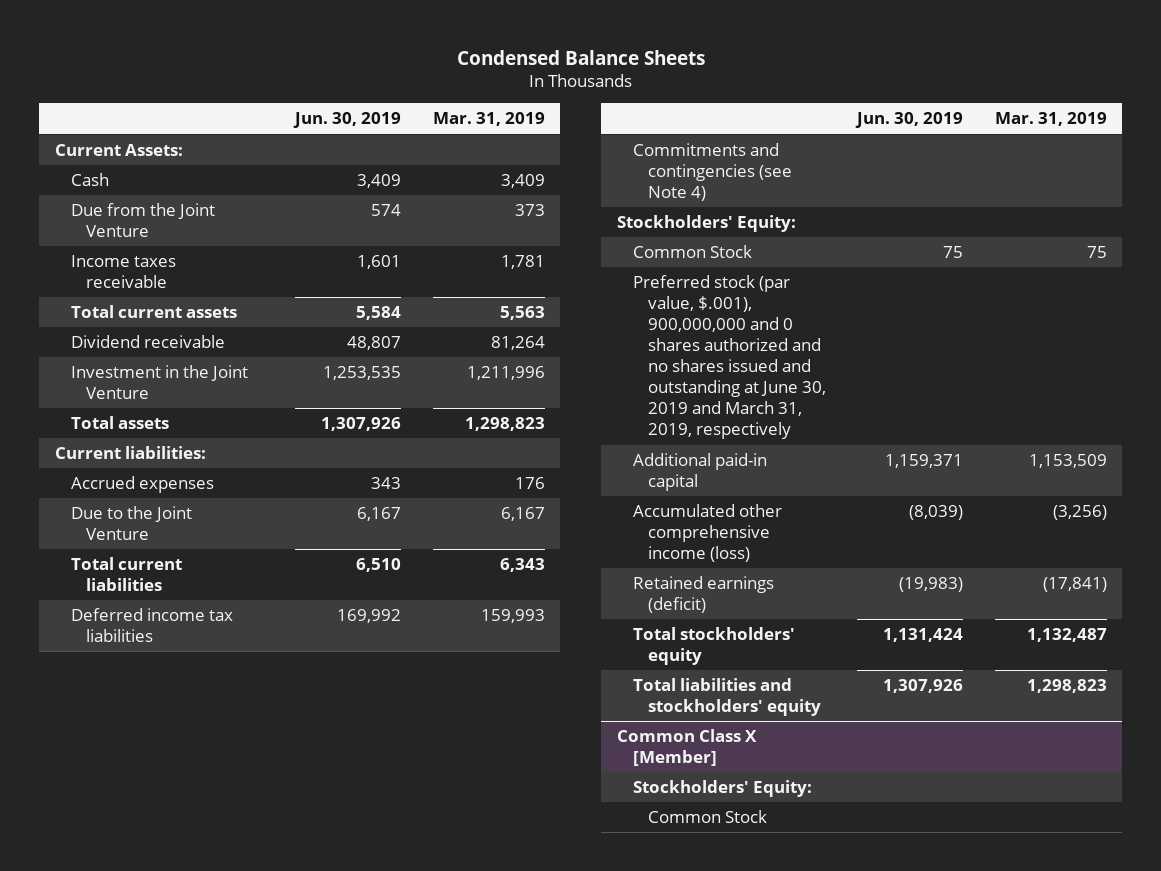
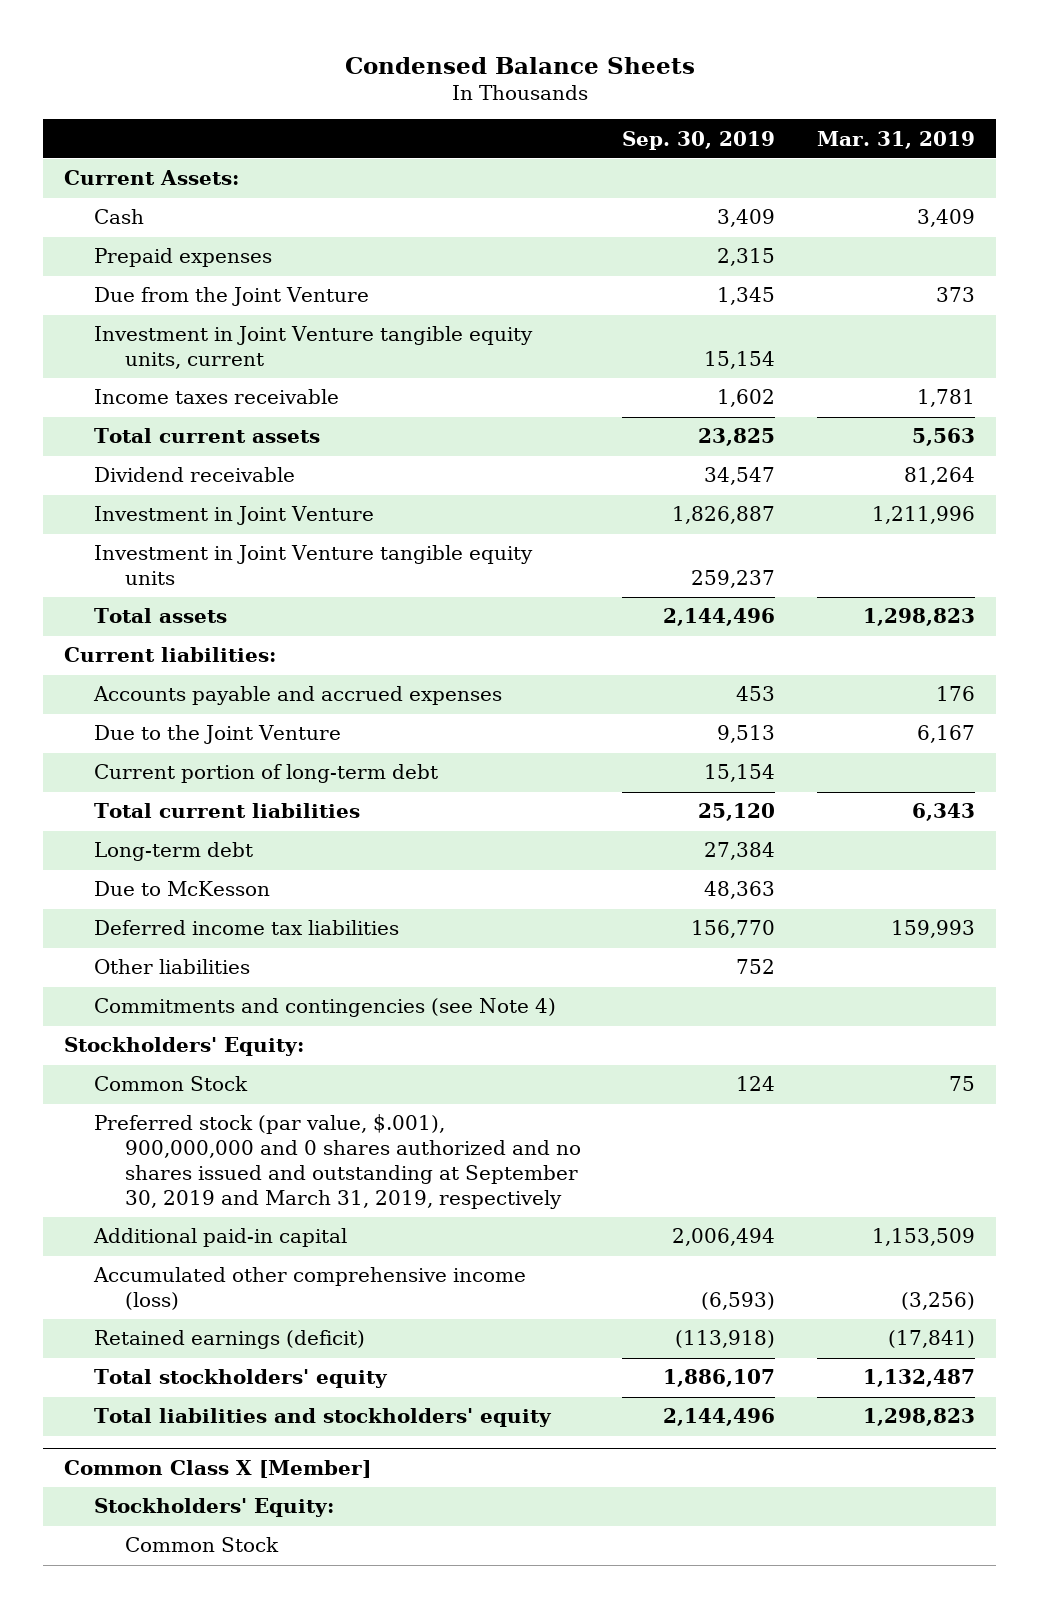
- | Jun. 30, 2019 | Mar. 31, 2019
+ | Sep. 30, 2019 | Mar. 31, 2019
+ Prepaid expenses | 2,315 |
+ Investment in Joint Venture tangible equity units, current | 15,154 |
- Investment in the Joint Venture | 1,253,535 | 1,211,996
+ Investment in Joint Venture | 1,826,887 | 1,211,996
+ Investment in Joint Venture tangible equity units | 259,237 |
- Accrued expenses | 343 | 176
+ Accounts payable and accrued expenses | 453 | 176
+ Current portion of long-term debt | 15,154 |
+ Long-term debt | 27,384 |
+ Due to McKesson | 48,363 |
+ Other liabilities | 752 |
- Preferred stock (par value, $.001), 900,000,000 and 0 shares authorized and no shares issued and outstanding at June 30, 2019 and March 31, 2019, respectively
+ Preferred stock (par value, $.001), 900,000,000 and 0 shares authorized and no shares issued and outstanding at September 30, 2019 and March 31, 2019, respectively

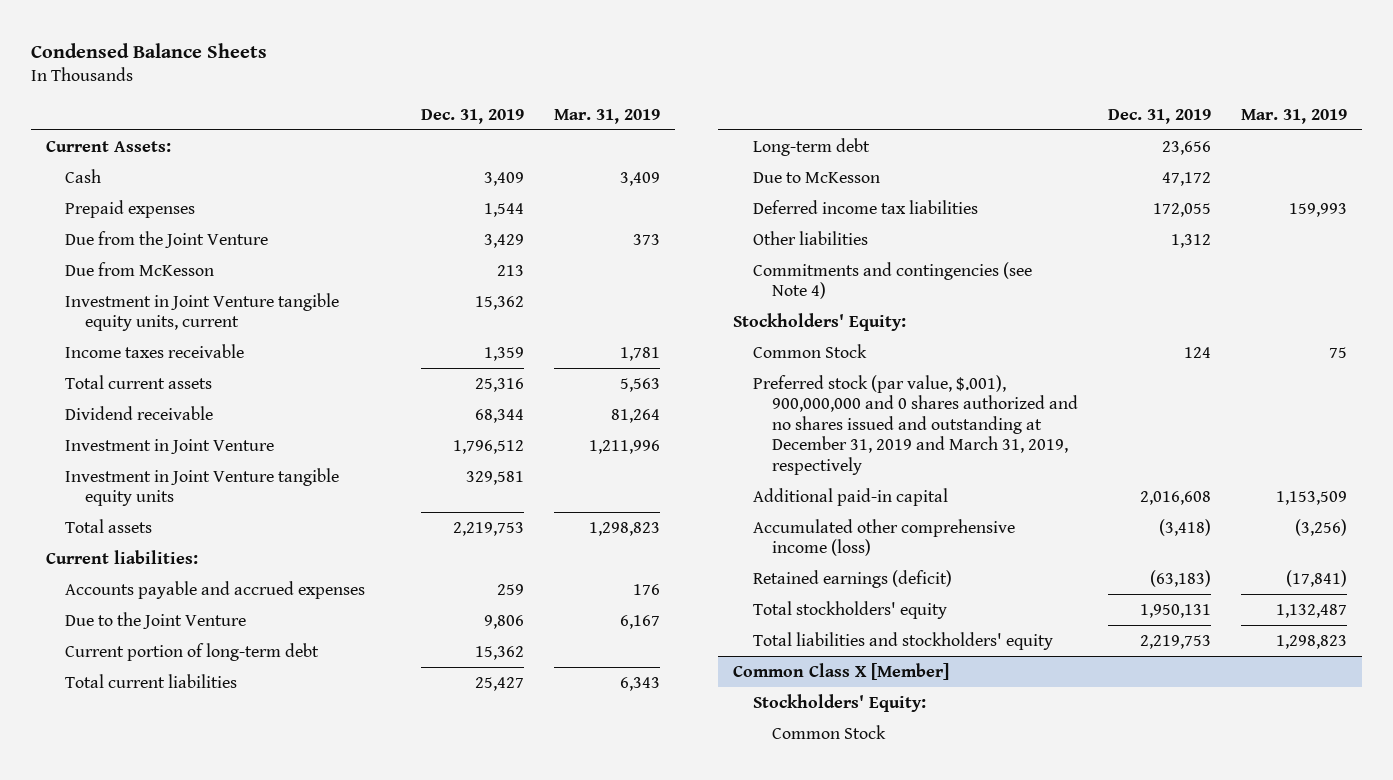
- | Sep. 30, 2019 | Mar. 31, 2019
+ | Dec. 31, 2019 | Mar. 31, 2019
+ Due from McKesson | 213 |
- Preferred stock (par value, $.001), 900,000,000 and 0 shares authorized and no shares issued and outstanding at September 30, 2019 and March 31, 2019, respectively
+ Preferred stock (par value, $.001), 900,000,000 and 0 shares authorized and no shares issued and outstanding at December 31, 2019 and March 31, 2019, respectively

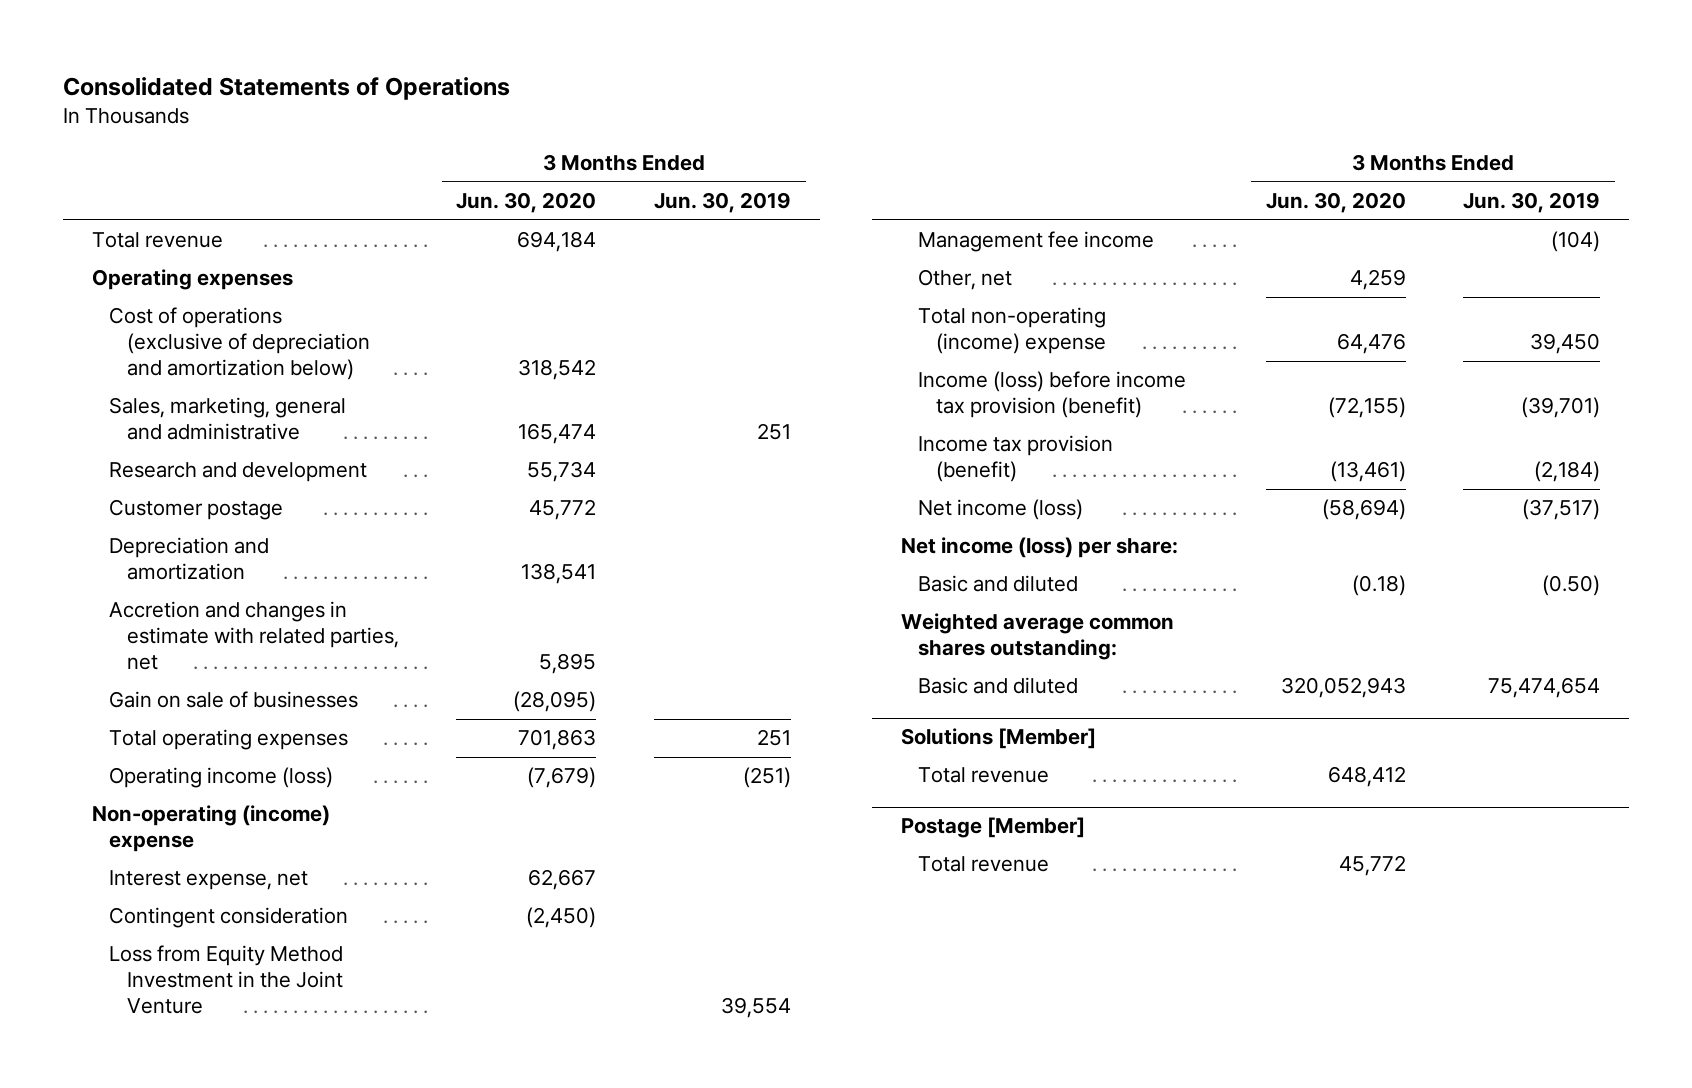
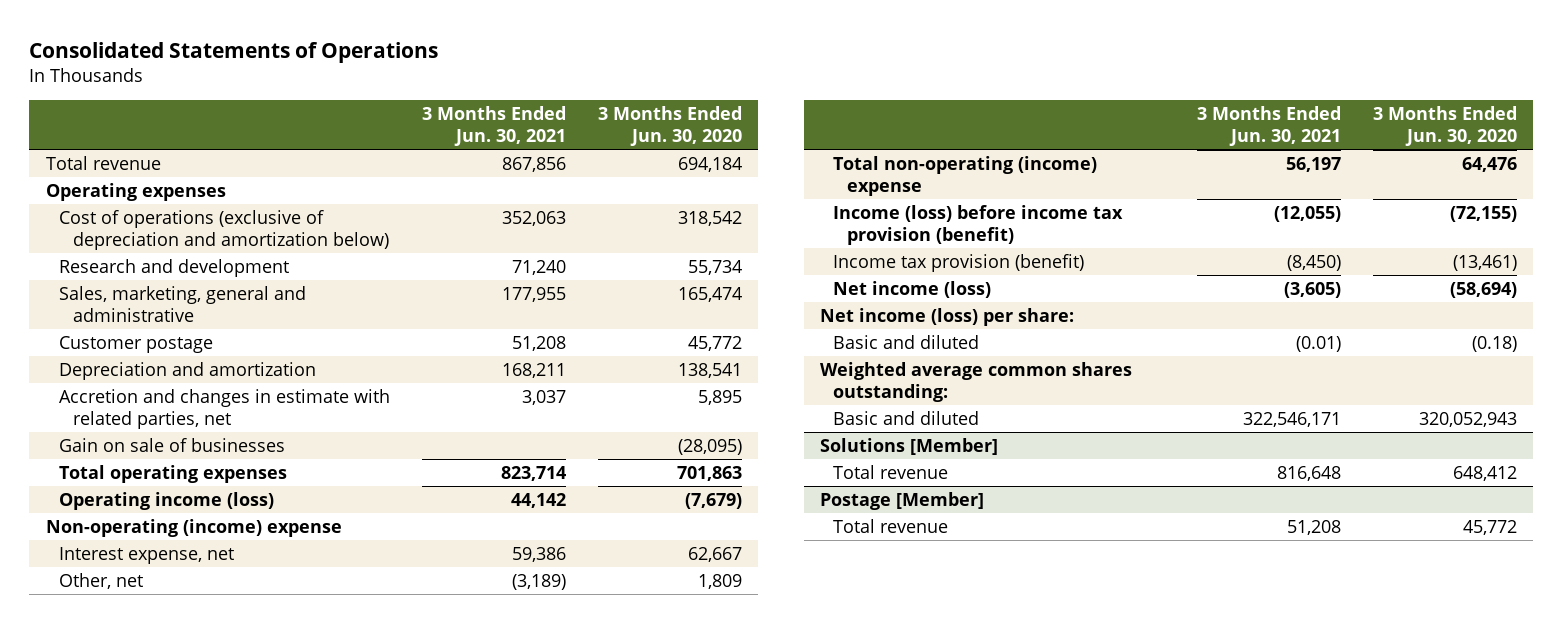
- | 3 Months Ended Jun. 30, 2020 | 3 Months Ended Jun. 30, 2019
+ | 3 Months Ended Jun. 30, 2021 | 3 Months Ended Jun. 30, 2020
moved down: Sales, marketing, general and administrative | 177,955 | 165,474
- Contingent consideration | (2,450) |
- Loss from Equity Method Investment in the Joint Venture | | 39,554
- Management fee income | | (104)
- Other, net | 4,259 |
+ Other, net | (3,189) | 1,809

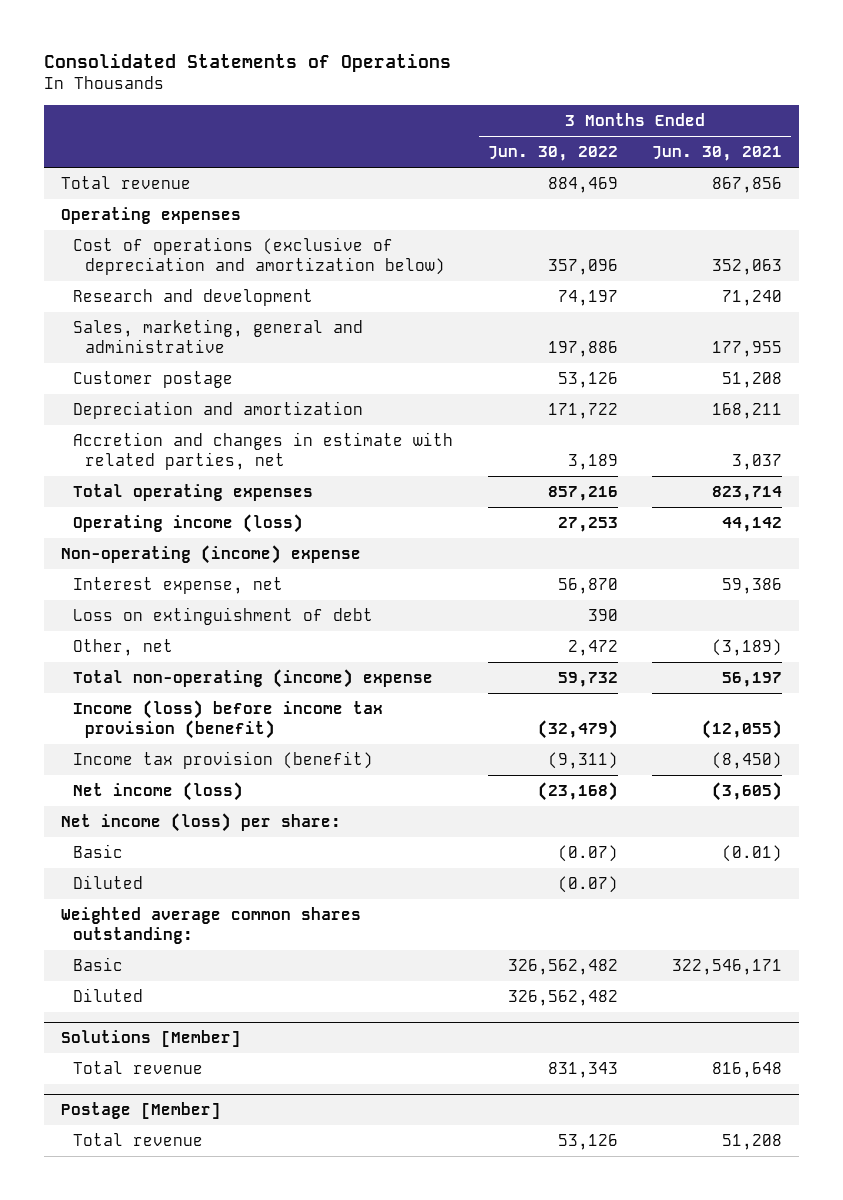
- | 3 Months Ended Jun. 30, 2021 | 3 Months Ended Jun. 30, 2020
+ | 3 Months Ended Jun. 30, 2022 | 3 Months Ended Jun. 30, 2021
- Gain on sale of businesses | | (28,095)
+ Loss on extinguishment of debt | 390 |
- Basic and diluted | (0.01) | (0.18)
+ Basic | (0.07) | (0.01)
+ Diluted | (0.07) |
- Basic and diluted | 322,546,171 | 320,052,943
+ Basic | 326,562,482 | 322,546,171
+ Diluted | 326,562,482 |

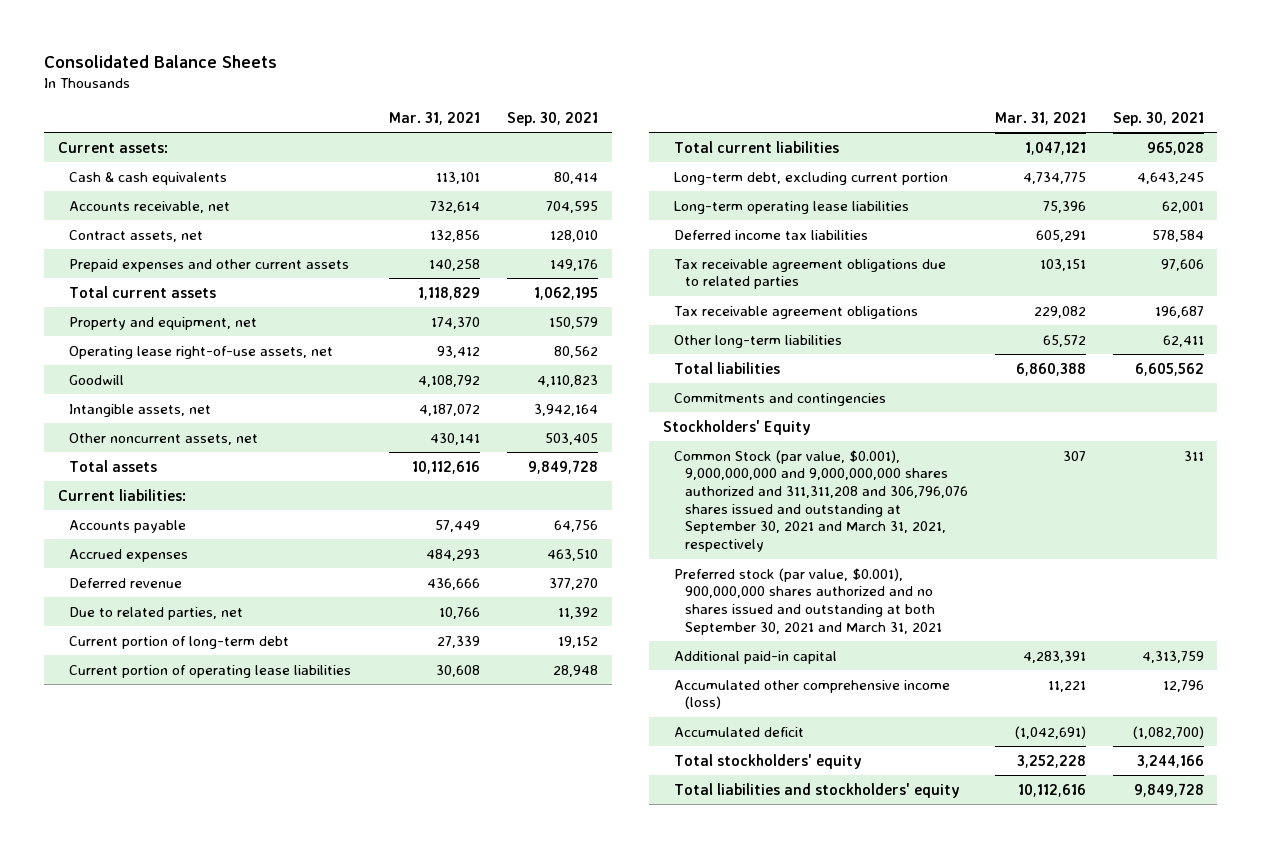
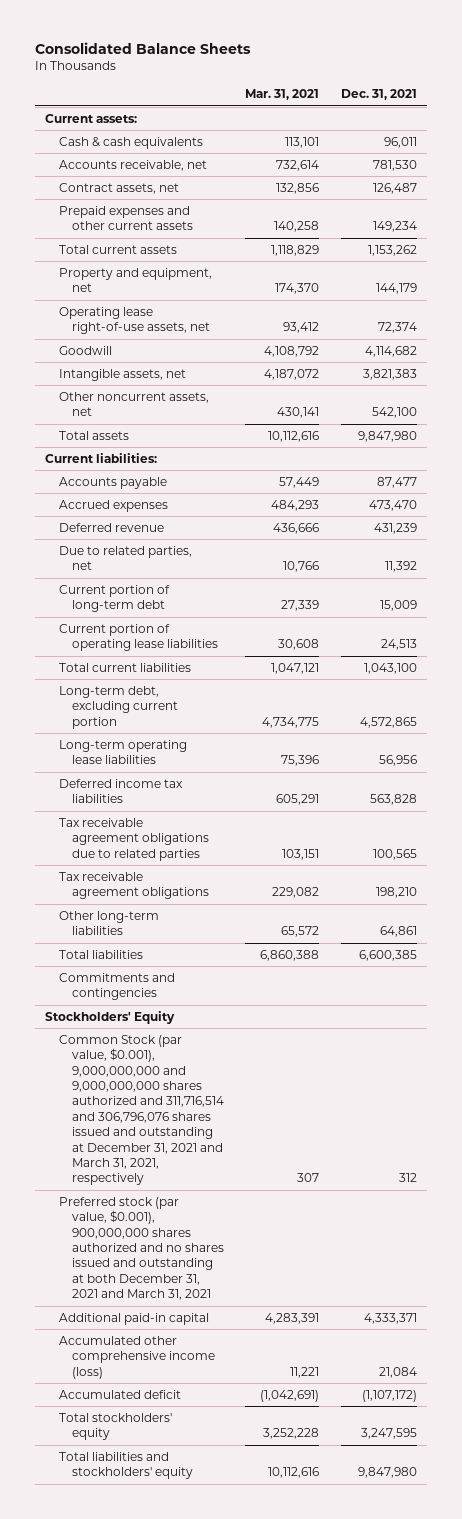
- | Mar. 31, 2021 | Sep. 30, 2021
+ | Mar. 31, 2021 | Dec. 31, 2021
- Common Stock (par value, $0.001), 9,000,000,000 and 9,000,000,000 shares authorized and 311,311,208 and 306,796,076 shares issued and outstanding at September 30, 2021 and March 31, 2021, respectively | 307 | 311
- Preferred stock (par value, $0.001), 900,000,000 shares authorized and no shares issued and outstanding at both September 30, 2021 and March 31, 2021
+ Common Stock (par value, $0.001), 9,000,000,000 and 9,000,000,000 shares authorized and 311,716,514 and 306,796,076 shares issued and outstanding at December 31, 2021 and March 31, 2021, respectively | 307 | 312
+ Preferred stock (par value, $0.001), 900,000,000 shares authorized and no shares issued and outstanding at both December 31, 2021 and March 31, 2021

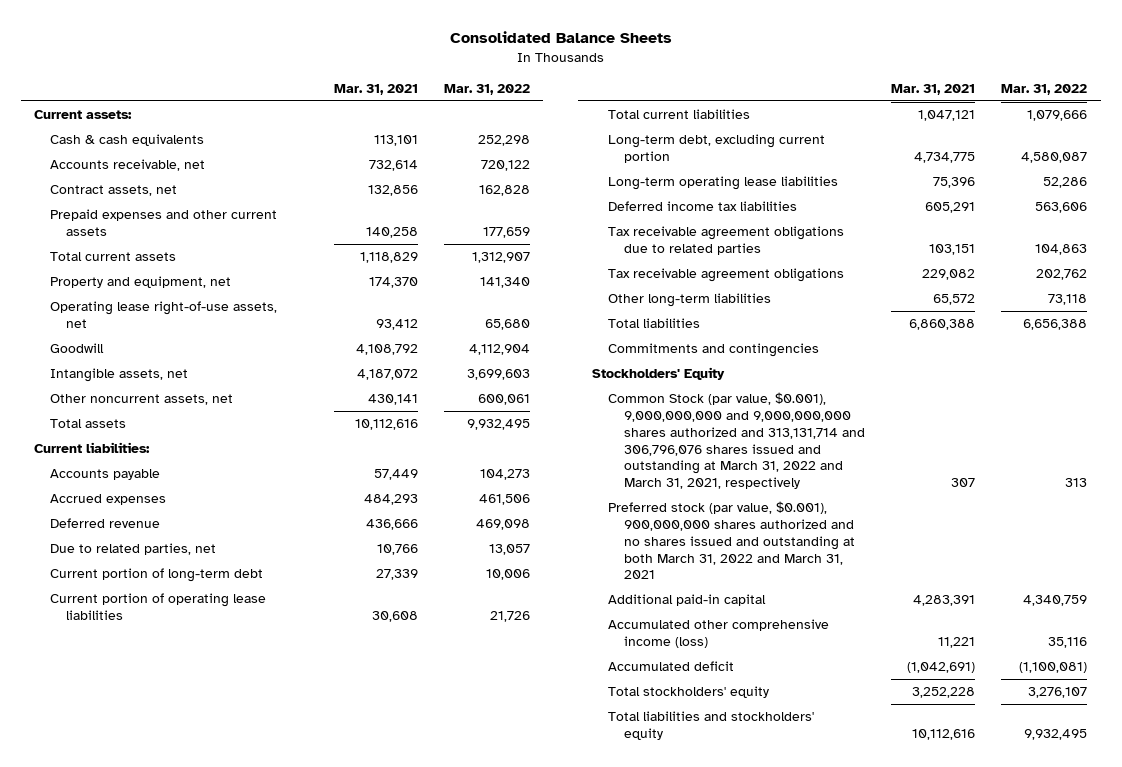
- | Mar. 31, 2021 | Dec. 31, 2021
+ | Mar. 31, 2021 | Mar. 31, 2022
- Common Stock (par value, $0.001), 9,000,000,000 and 9,000,000,000 shares authorized and 311,716,514 and 306,796,076 shares issued and outstanding at December 31, 2021 and March 31, 2021, respectively | 307 | 312
- Preferred stock (par value, $0.001), 900,000,000 shares authorized and no shares issued and outstanding at both December 31, 2021 and March 31, 2021
+ Common Stock (par value, $0.001), 9,000,000,000 and 9,000,000,000 shares authorized and 313,131,714 and 306,796,076 shares issued and outstanding at March 31, 2022 and March 31, 2021, respectively | 307 | 313
+ Preferred stock (par value, $0.001), 900,000,000 shares authorized and no shares issued and outstanding at both March 31, 2022 and March 31, 2021

